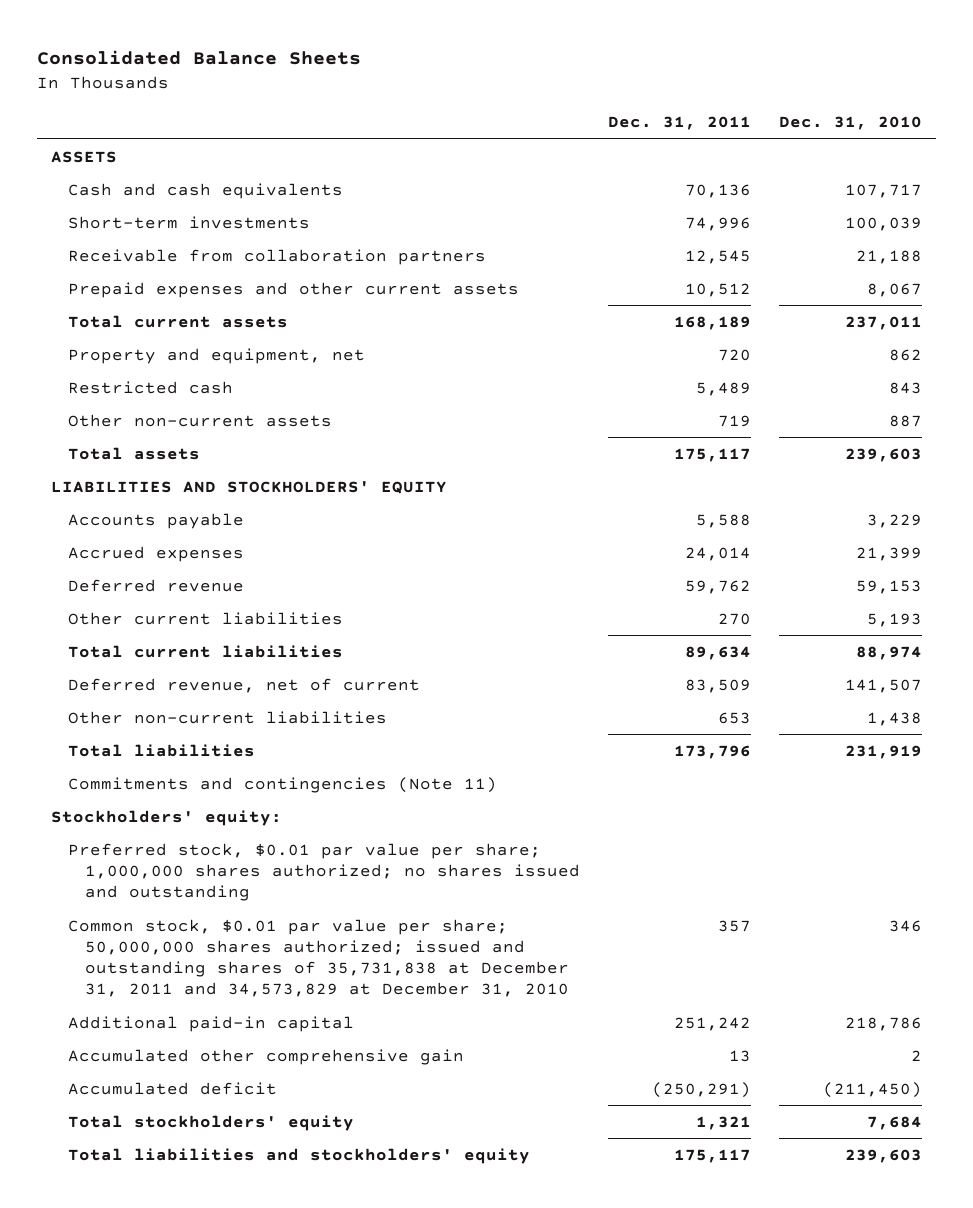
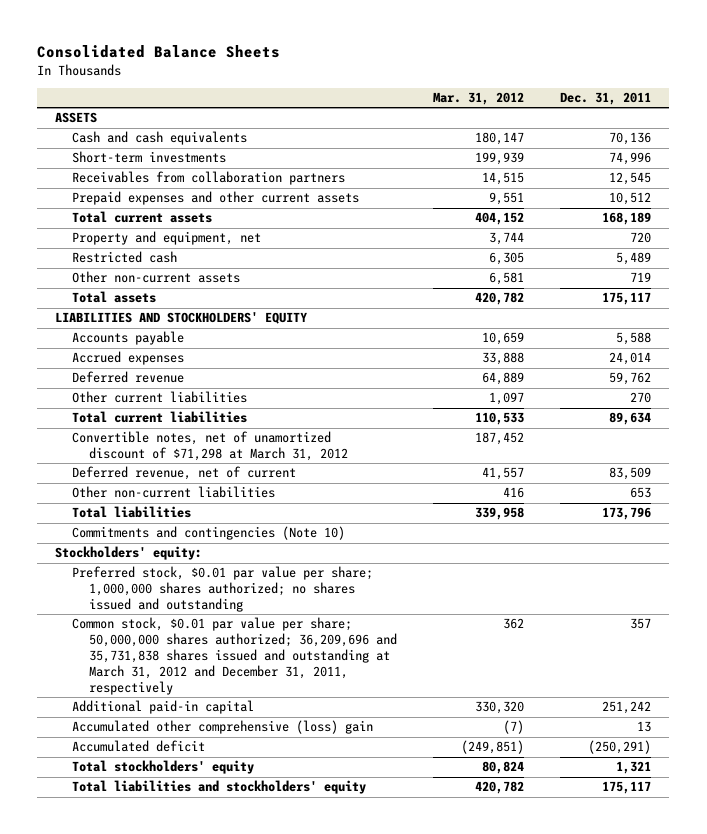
- | Dec. 31, 2011 | Dec. 31, 2010
+ | Mar. 31, 2012 | Dec. 31, 2011
- Receivable from collaboration partners | 12,545 | 21,188
+ Receivables from collaboration partners | 14,515 | 12,545
+ Convertible notes, net of unamortized discount of $71,298 at March 31, 2012 | 187,452 |
- Commitments and contingencies (Note 11)
+ Commitments and contingencies (Note 10)
- Common stock, $0.01 par value per share; 50,000,000 shares authorized; issued and outstanding shares of 35,731,838 at December 31, 2011 and 34,573,829 at December 31, 2010 | 357 | 346
+ Common stock, $0.01 par value per share; 50,000,000 shares authorized; 36,209,696 and 35,731,838 shares issued and outstanding at March 31, 2012 and December 31, 2011, respectively | 362 | 357
- Accumulated other comprehensive gain | 13 | 2
+ Accumulated other comprehensive (loss) gain | (7) | 13

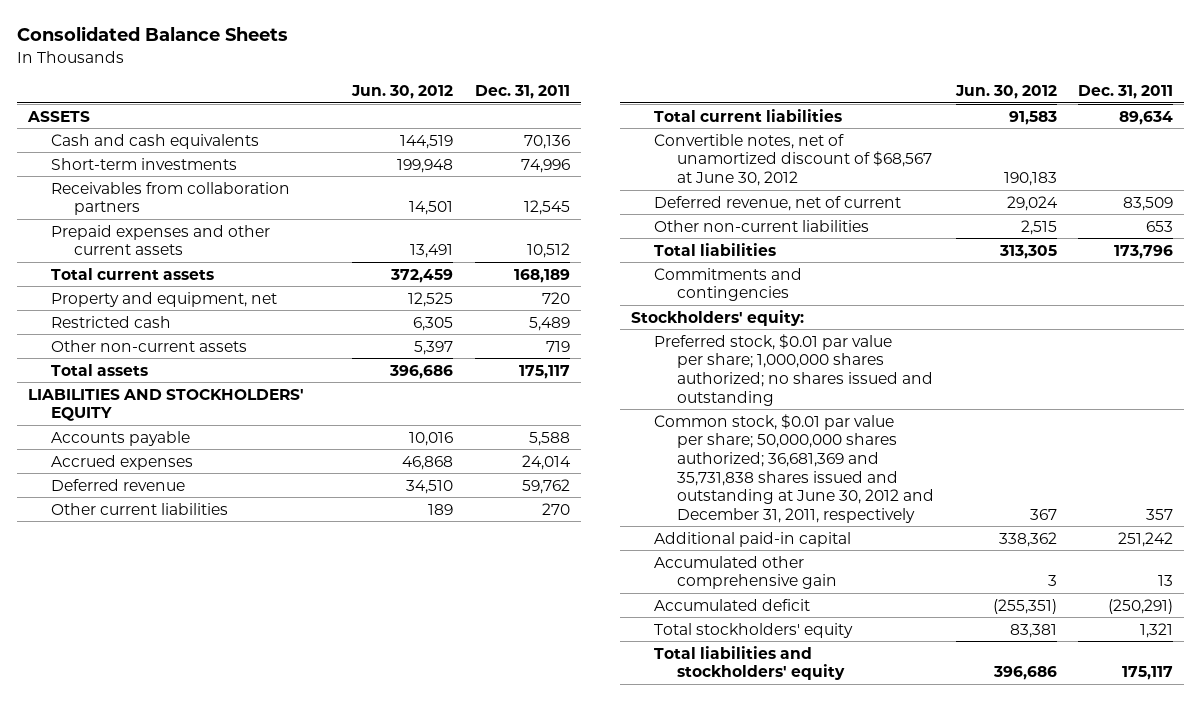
- | Mar. 31, 2012 | Dec. 31, 2011
+ | Jun. 30, 2012 | Dec. 31, 2011
- Convertible notes, net of unamortized discount of $71,298 at March 31, 2012 | 187,452 |
+ Convertible notes, net of unamortized discount of $68,567 at June 30, 2012 | 190,183 |
- Commitments and contingencies (Note 10)
+ Commitments and contingencies
- Common stock, $0.01 par value per share; 50,000,000 shares authorized; 36,209,696 and 35,731,838 shares issued and outstanding at March 31, 2012 and December 31, 2011, respectively | 362 | 357
+ Common stock, $0.01 par value per share; 50,000,000 shares authorized; 36,681,369 and 35,731,838 shares issued and outstanding at June 30, 2012 and December 31, 2011, respectively | 367 | 357
- Accumulated other comprehensive (loss) gain | (7) | 13
+ Accumulated other comprehensive gain | 3 | 13

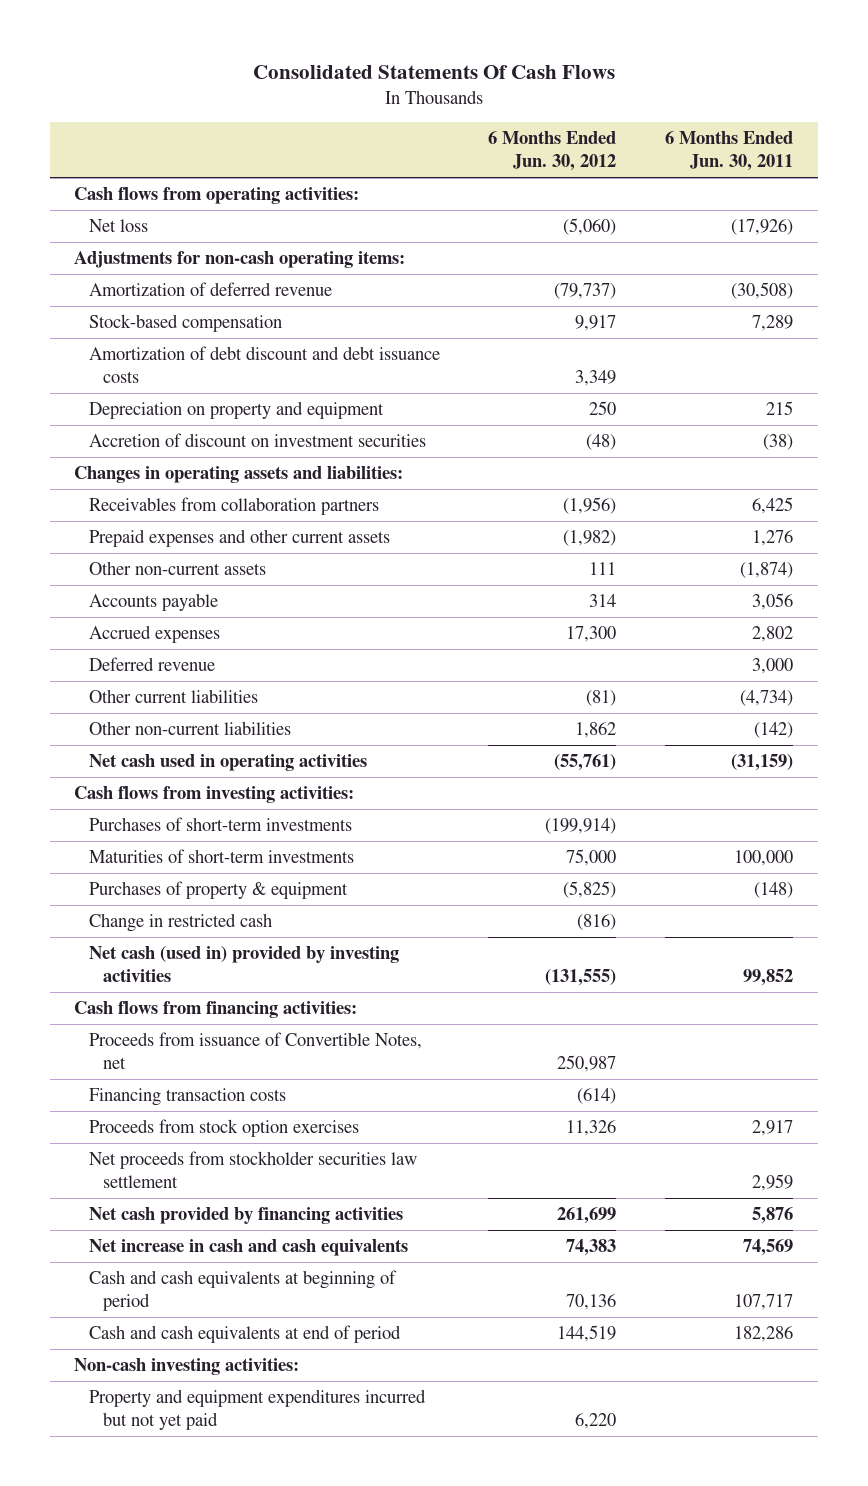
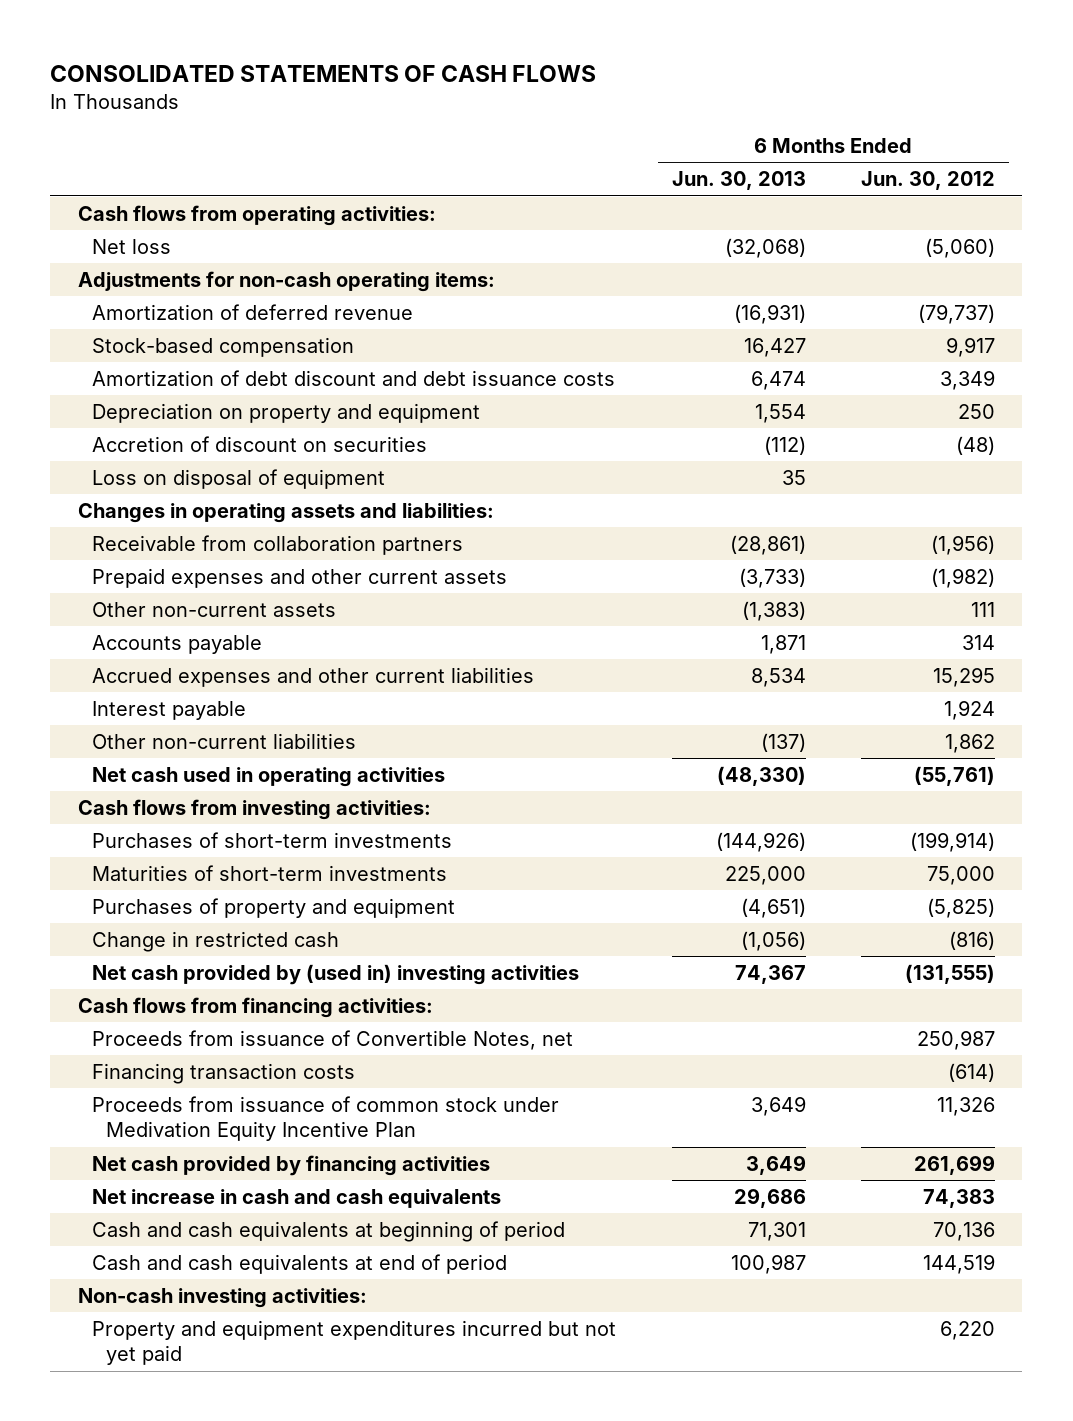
- Consolidated Statements Of Cash Flows
+ CONSOLIDATED STATEMENTS OF CASH FLOWS
- | 6 Months Ended Jun. 30, 2012 | 6 Months Ended Jun. 30, 2011
+ | 6 Months Ended Jun. 30, 2013 | 6 Months Ended Jun. 30, 2012
- Accretion of discount on investment securities | (48) | (38)
+ Accretion of discount on securities | (112) | (48)
+ Loss on disposal of equipment | 35 |
- Receivables from collaboration partners | (1,956) | 6,425
+ Receivable from collaboration partners | (28,861) | (1,956)
- Accrued expenses | 17,300 | 2,802
- Deferred revenue | | 3,000
- Other current liabilities | (81) | (4,734)
+ Accrued expenses and other current liabilities | 8,534 | 15,295
+ Interest payable | | 1,924
- Purchases of property & equipment | (5,825) | (148)
+ Purchases of property and equipment | (4,651) | (5,825)
- Net cash (used in) provided by investing activities | (131,555) | 99,852
+ Net cash provided by (used in) investing activities | 74,367 | (131,555)
- Proceeds from stock option exercises | 11,326 | 2,917
- Net proceeds from stockholder securities law settlement | | 2,959
+ Proceeds from issuance of common stock under Medivation Equity Incentive Plan | 3,649 | 11,326

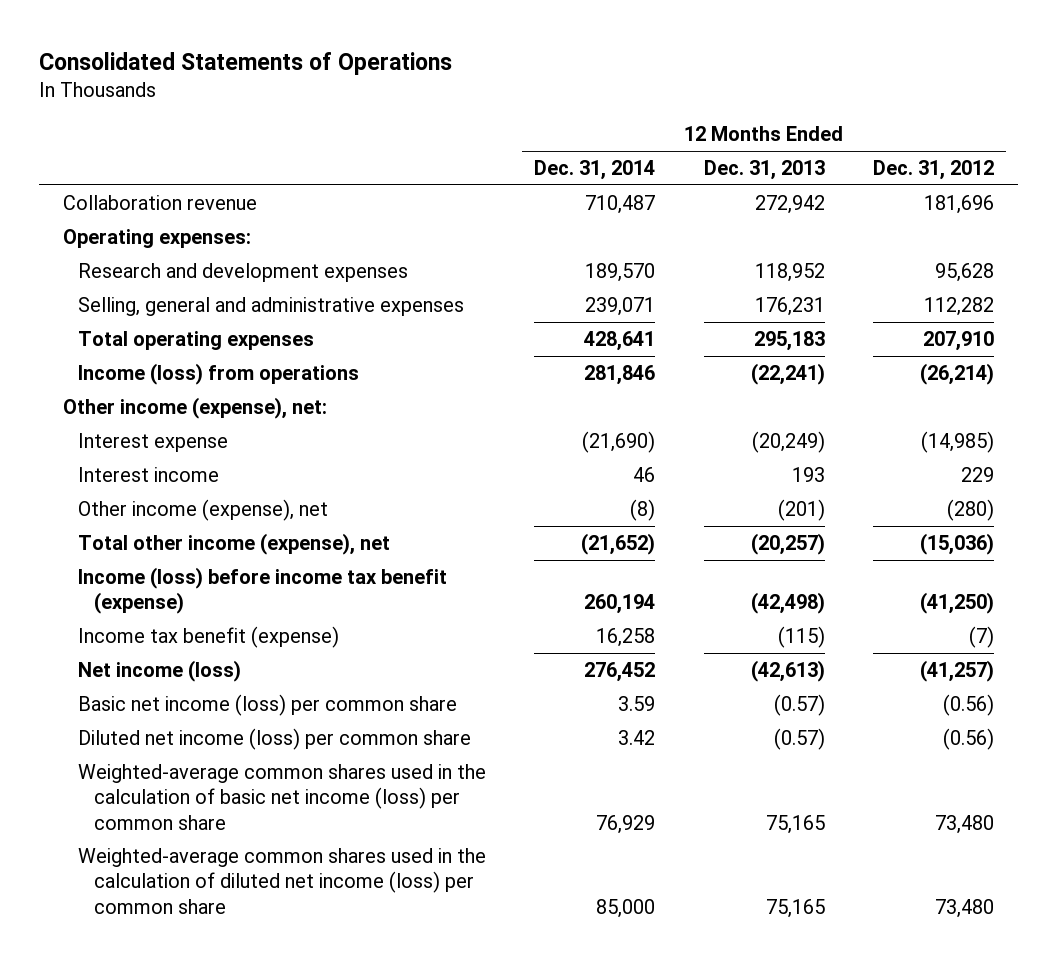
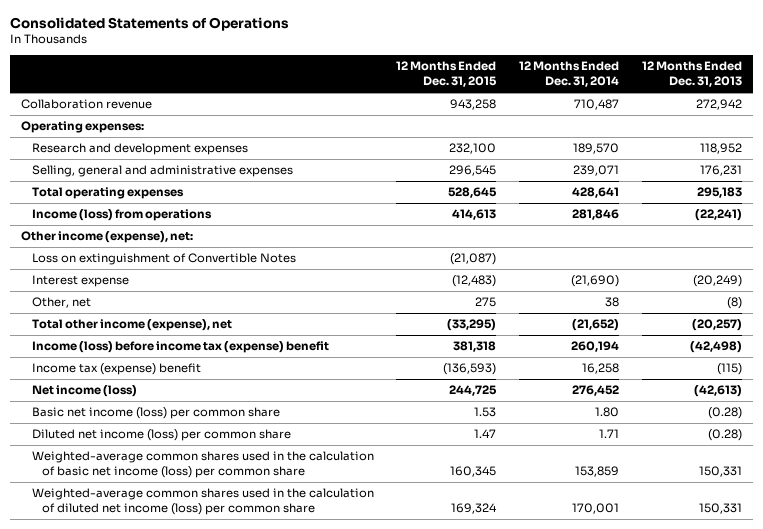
- | 12 Months Ended Dec. 31, 2014 | 12 Months Ended Dec. 31, 2013 | 12 Months Ended Dec. 31, 2012
+ | 12 Months Ended Dec. 31, 2015 | 12 Months Ended Dec. 31, 2014 | 12 Months Ended Dec. 31, 2013
+ Loss on extinguishment of Convertible Notes | (21,087) | |
- Interest income | 46 | 193 | 229
- Other income (expense), net | (8) | (201) | (280)
+ Other, net | 275 | 38 | (8)
- Income (loss) before income tax benefit (expense) | 260,194 | (42,498) | (41,250)
- Income tax benefit (expense) | 16,258 | (115) | (7)
+ Income (loss) before income tax (expense) benefit | 381,318 | 260,194 | (42,498)
+ Income tax (expense) benefit | (136,593) | 16,258 | (115)
- Basic net income (loss) per common share | 3.59 | (0.57) | (0.56)
- Diluted net income (loss) per common share | 3.42 | (0.57) | (0.56)
- Weighted-average common shares used in the calculation of basic net income (loss) per common share | 76,929 | 75,165 | 73,480
- Weighted-average common shares used in the calculation of diluted net income (loss) per common share | 85,000 | 75,165 | 73,480
+ Basic net income (loss) per common share | 1.53 | 1.80 | (0.28)
+ Diluted net income (loss) per common share | 1.47 | 1.71 | (0.28)
+ Weighted-average common shares used in the calculation of basic net income (loss) per common share | 160,345 | 153,859 | 150,331
+ Weighted-average common shares used in the calculation of diluted net income (loss) per common share | 169,324 | 170,001 | 150,331

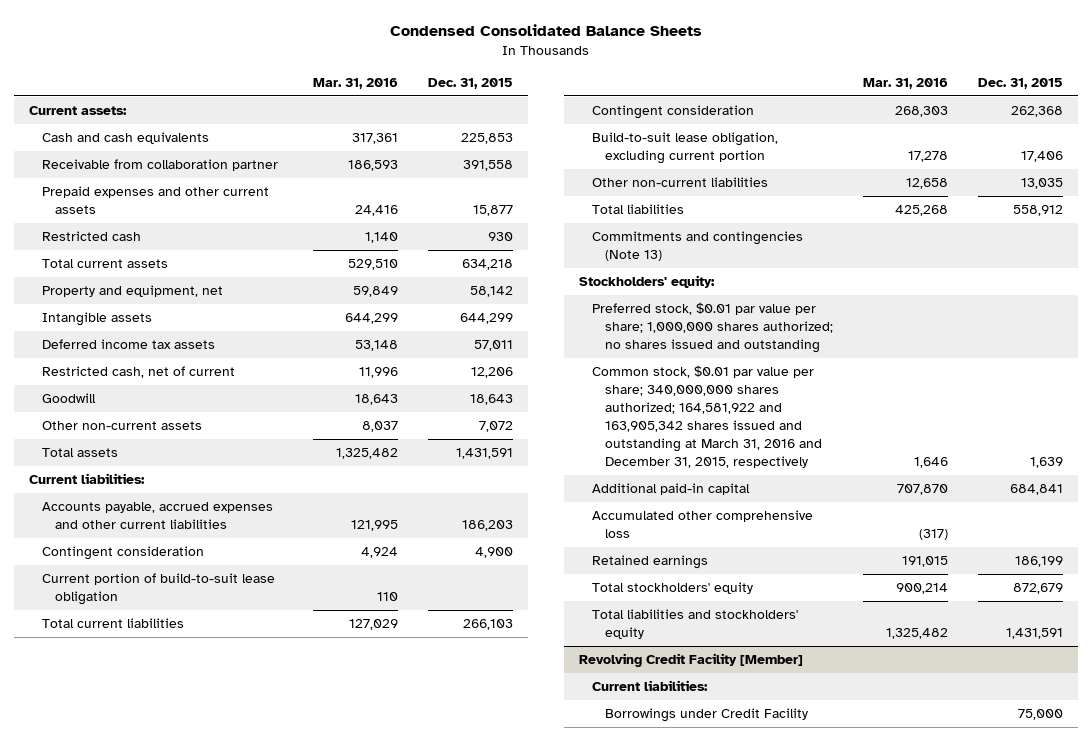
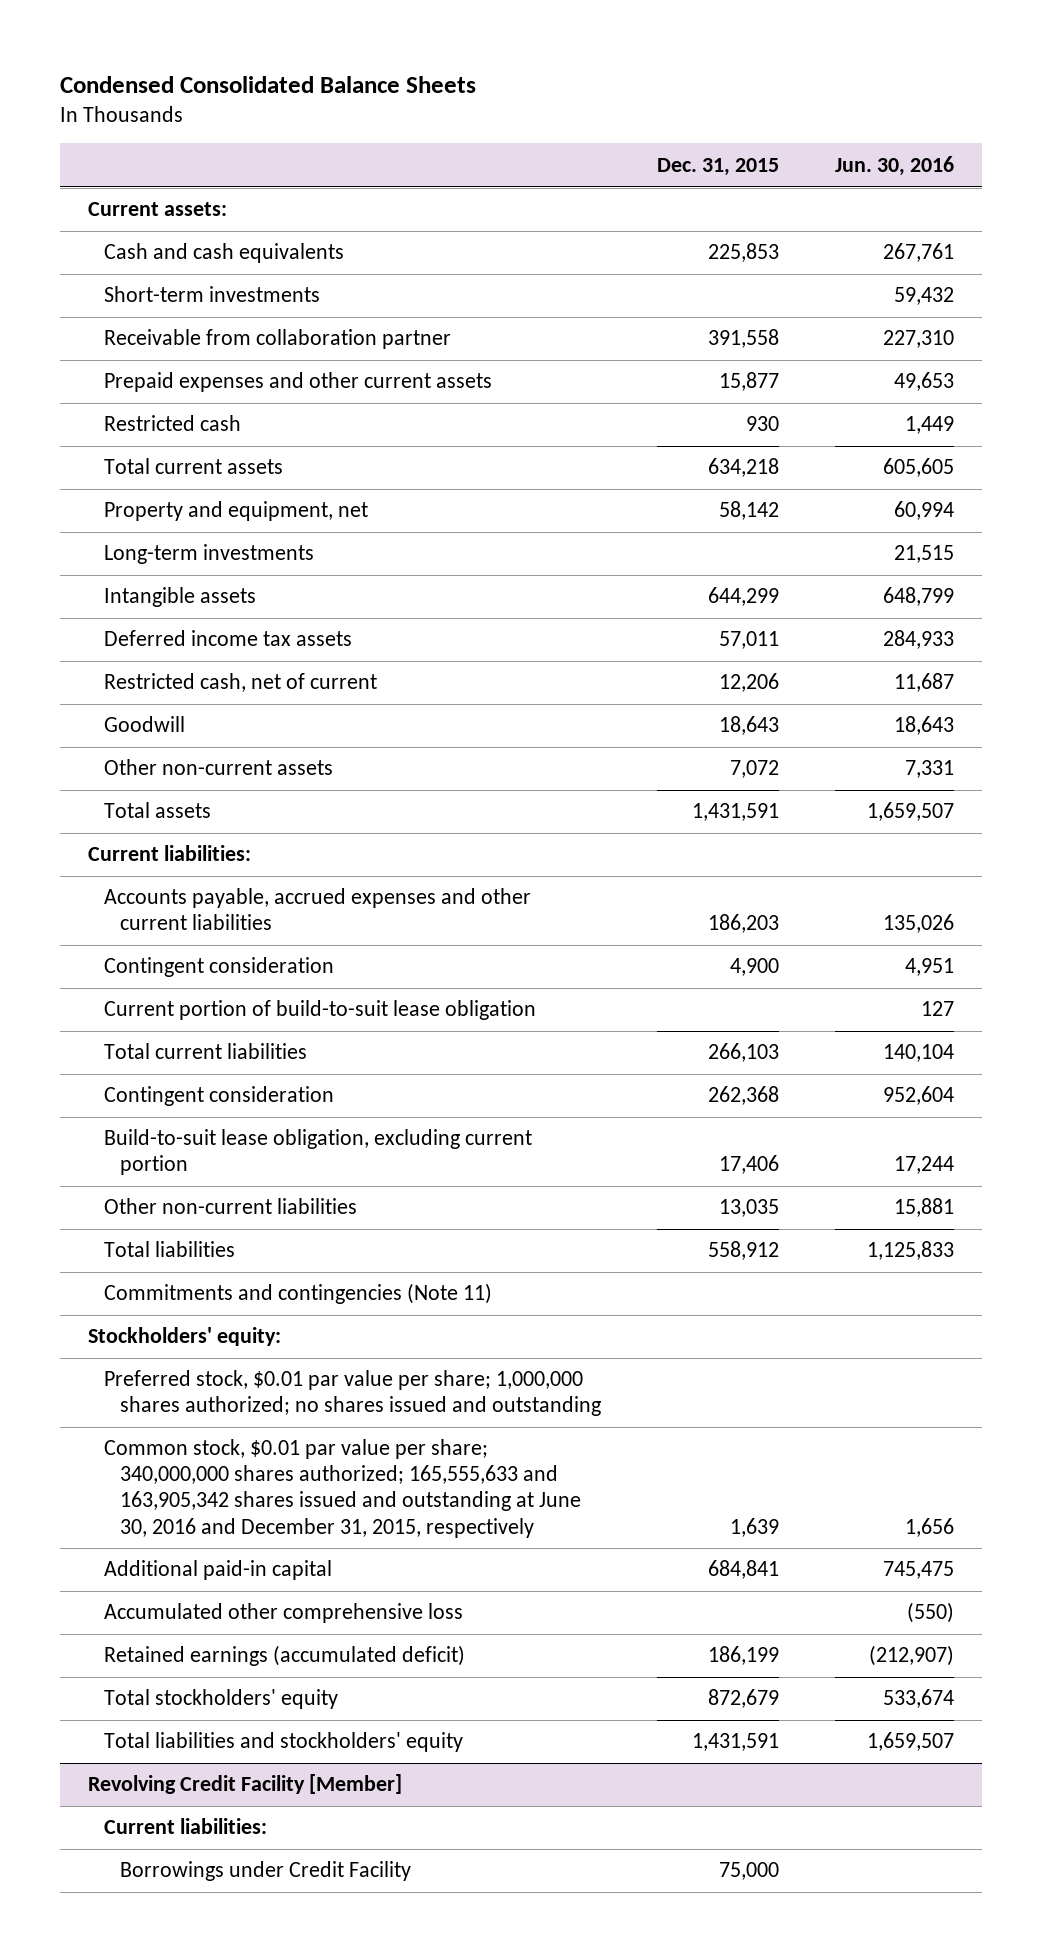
- | Mar. 31, 2016 | Dec. 31, 2015
+ | Dec. 31, 2015 | Jun. 30, 2016
+ Short-term investments | | 59,432
+ Long-term investments | | 21,515
- Commitments and contingencies (Note 13)
+ Commitments and contingencies (Note 11)
- Common stock, $0.01 par value per share; 340,000,000 shares authorized; 164,581,922 and 163,905,342 shares issued and outstanding at March 31, 2016 and December 31, 2015, respectively | 1,646 | 1,639
+ Common stock, $0.01 par value per share; 340,000,000 shares authorized; 165,555,633 and 163,905,342 shares issued and outstanding at June 30, 2016 and December 31, 2015, respectively | 1,639 | 1,656
- Retained earnings | 191,015 | 186,199
+ Retained earnings (accumulated deficit) | 186,199 | (212,907)

